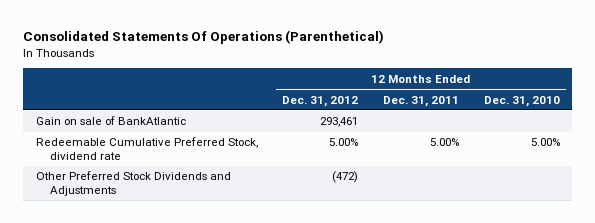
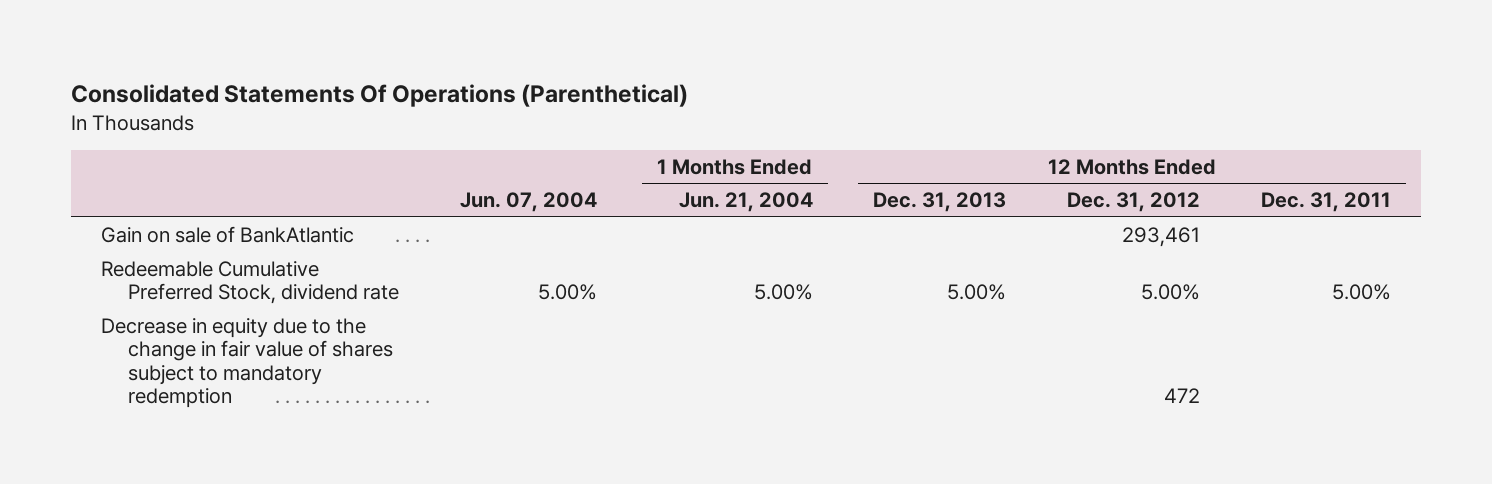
- | 12 Months Ended Dec. 31, 2012 | 12 Months Ended Dec. 31, 2011 | 12 Months Ended Dec. 31, 2010
+ | Jun. 07, 2004 | 1 Months Ended Jun. 21, 2004 | 12 Months Ended Dec. 31, 2013 | 12 Months Ended Dec. 31, 2012 | 12 Months Ended Dec. 31, 2011
- Other Preferred Stock Dividends and Adjustments | (472) | |
+ Decrease in equity due to the change in fair value of shares subject to mandatory redemption | | | | 472 |

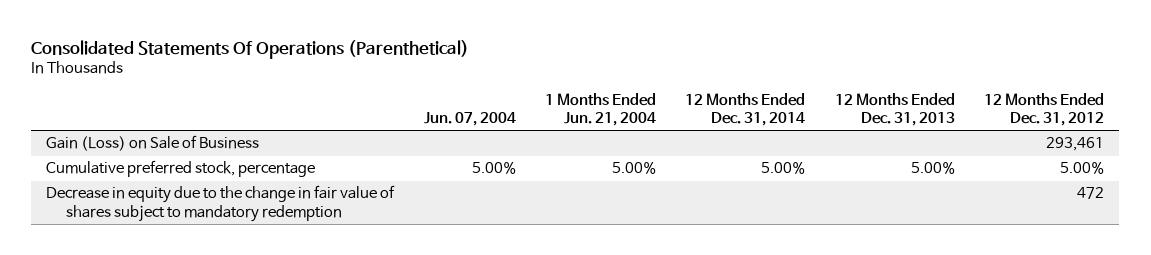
- | Jun. 07, 2004 | 1 Months Ended Jun. 21, 2004 | 12 Months Ended Dec. 31, 2013 | 12 Months Ended Dec. 31, 2012 | 12 Months Ended Dec. 31, 2011
+ | Jun. 07, 2004 | 1 Months Ended Jun. 21, 2004 | 12 Months Ended Dec. 31, 2014 | 12 Months Ended Dec. 31, 2013 | 12 Months Ended Dec. 31, 2012
- Gain on sale of BankAtlantic | | | | 293,461 |
- Redeemable Cumulative Preferred Stock, dividend rate | 5.00% | 5.00% | 5.00% | 5.00% | 5.00%
+ Gain (Loss) on Sale of Business | | | | | 293,461
+ Cumulative preferred stock, percentage | 5.00% | 5.00% | 5.00% | 5.00% | 5.00%

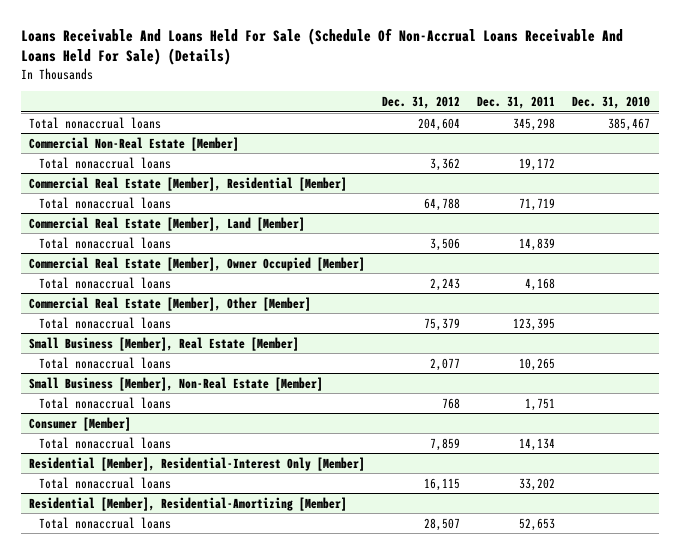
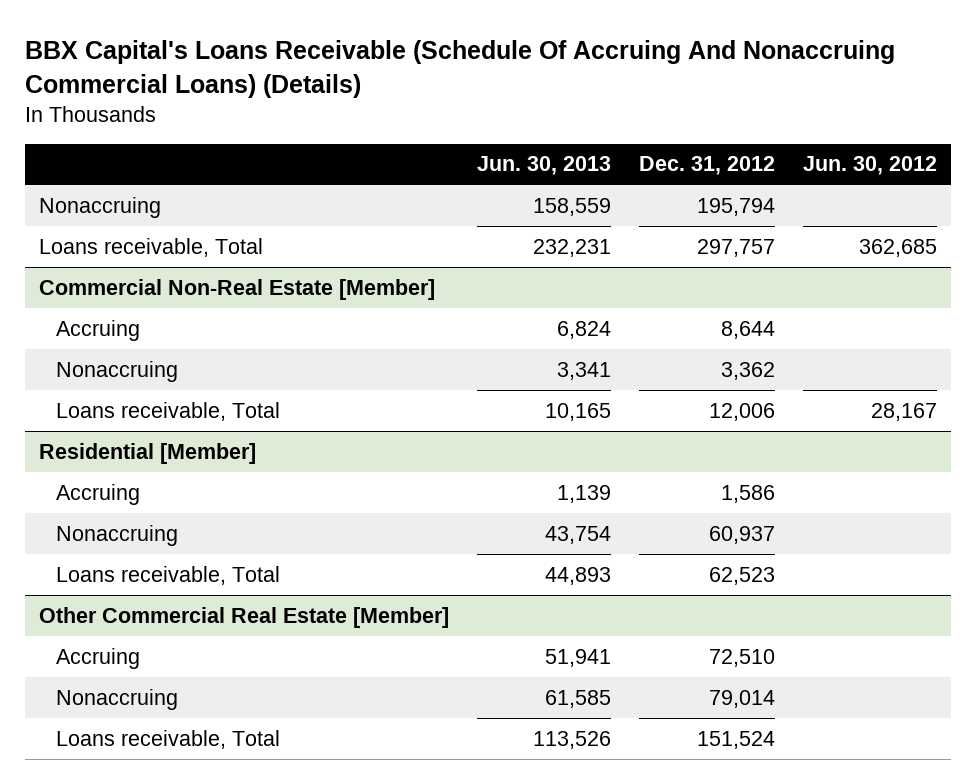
- Loans Receivable And Loans Held For Sale (Schedule Of Non-Accrual Loans Receivable And Loans Held For Sale) (Details)
+ BBX Capital's Loans Receivable (Schedule Of Accruing And Nonaccruing Commercial Loans) (Details)
- | Dec. 31, 2012 | Dec. 31, 2011 | Dec. 31, 2010
+ | Jun. 30, 2013 | Dec. 31, 2012 | Jun. 30, 2012
- Total nonaccrual loans | 204,604 | 345,298 | 385,467
+ Nonaccruing | 158,559 | 195,794 |
+ Loans receivable, Total | 232,231 | 297,757 | 362,685
@ Commercial Non-Real Estate [Member]
- Total nonaccrual loans | 3,362 | 19,172 |
- Commercial Real Estate [Member], Residential [Member]
- Total nonaccrual loans | 64,788 | 71,719 |
- Commercial Real Estate [Member], Land [Member]
- Total nonaccrual loans | 3,506 | 14,839 |
- Commercial Real Estate [Member], Owner Occupied [Member]
- Total nonaccrual loans | 2,243 | 4,168 |
- Commercial Real Estate [Member], Other [Member]
- Total nonaccrual loans | 75,379 | 123,395 |
- Small Business [Member], Real Estate [Member]
- Total nonaccrual loans | 2,077 | 10,265 |
- Small Business [Member], Non-Real Estate [Member]
- Total nonaccrual loans | 768 | 1,751 |
- Consumer [Member]
- Total nonaccrual loans | 7,859 | 14,134 |
- Residential [Member], Residential-Interest Only [Member]
- Total nonaccrual loans | 16,115 | 33,202 |
- Residential [Member], Residential-Amortizing [Member]
- Total nonaccrual loans | 28,507 | 52,653 |
@ Commercial Non-Real Estate [Member]
+ Accruing | 6,824 | 8,644 |
+ Nonaccruing | 3,341 | 3,362 |
+ Loans receivable, Total | 10,165 | 12,006 | 28,167
+ Residential [Member]
+ Accruing | 1,139 | 1,586 |
+ Nonaccruing | 43,754 | 60,937 |
+ Loans receivable, Total | 44,893 | 62,523 |
+ Other Commercial Real Estate [Member]
+ Accruing | 51,941 | 72,510 |
+ Nonaccruing | 61,585 | 79,014 |
+ Loans receivable, Total | 113,526 | 151,524 |

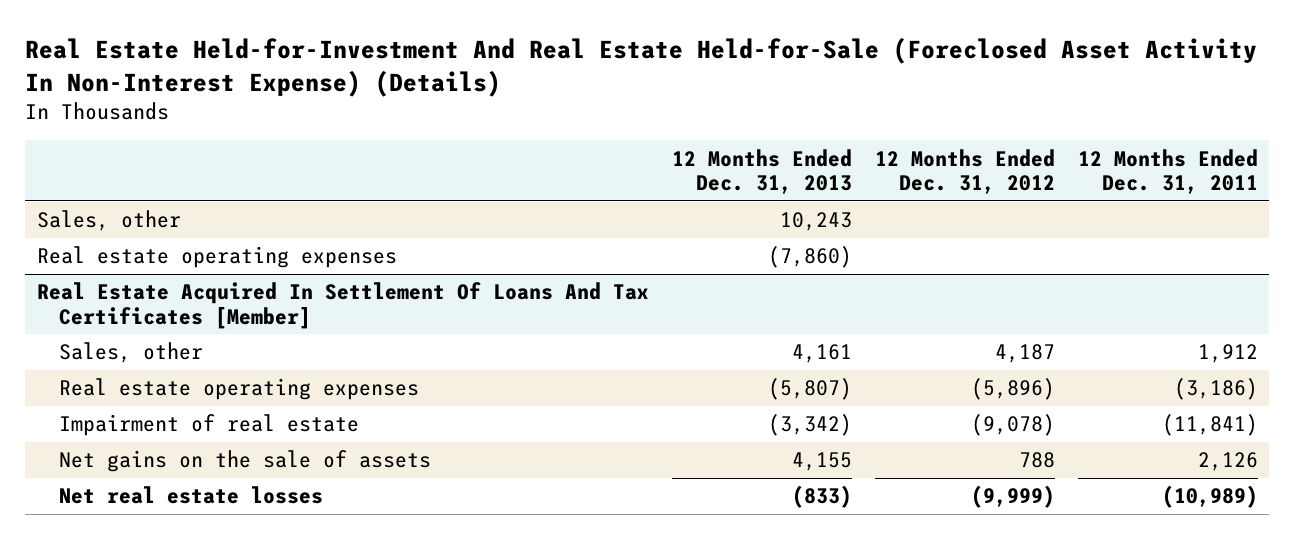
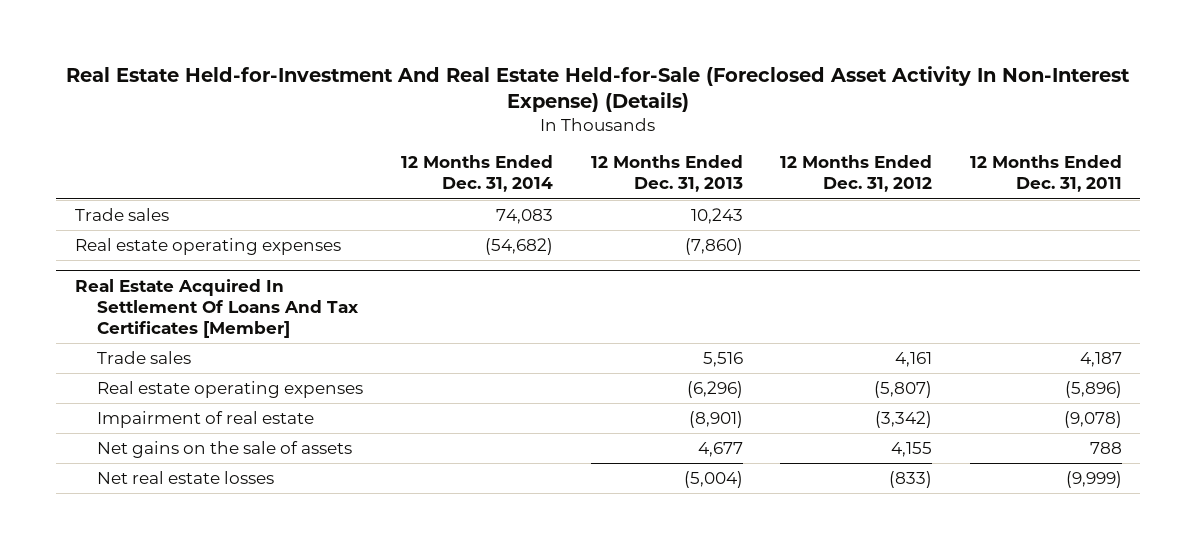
- | 12 Months Ended Dec. 31, 2013 | 12 Months Ended Dec. 31, 2012 | 12 Months Ended Dec. 31, 2011
+ | 12 Months Ended Dec. 31, 2014 | 12 Months Ended Dec. 31, 2013 | 12 Months Ended Dec. 31, 2012 | 12 Months Ended Dec. 31, 2011
- Sales, other | 10,243 | |
+ Trade sales | 74,083 | 10,243 | |
@ Real Estate Acquired In Settlement Of Loans And Tax Certificates [Member]
- Sales, other | 4,161 | 4,187 | 1,912
- Real estate operating expenses | (5,807) | (5,896) | (3,186)
- Impairment of real estate | (3,342) | (9,078) | (11,841)
- Net gains on the sale of assets | 4,155 | 788 | 2,126
- Net real estate losses | (833) | (9,999) | (10,989)
+ Trade sales | | 5,516 | 4,161 | 4,187
+ Real estate operating expenses | | (6,296) | (5,807) | (5,896)
+ Impairment of real estate | | (8,901) | (3,342) | (9,078)
+ Net gains on the sale of assets | | 4,677 | 4,155 | 788
+ Net real estate losses | | (5,004) | (833) | (9,999)

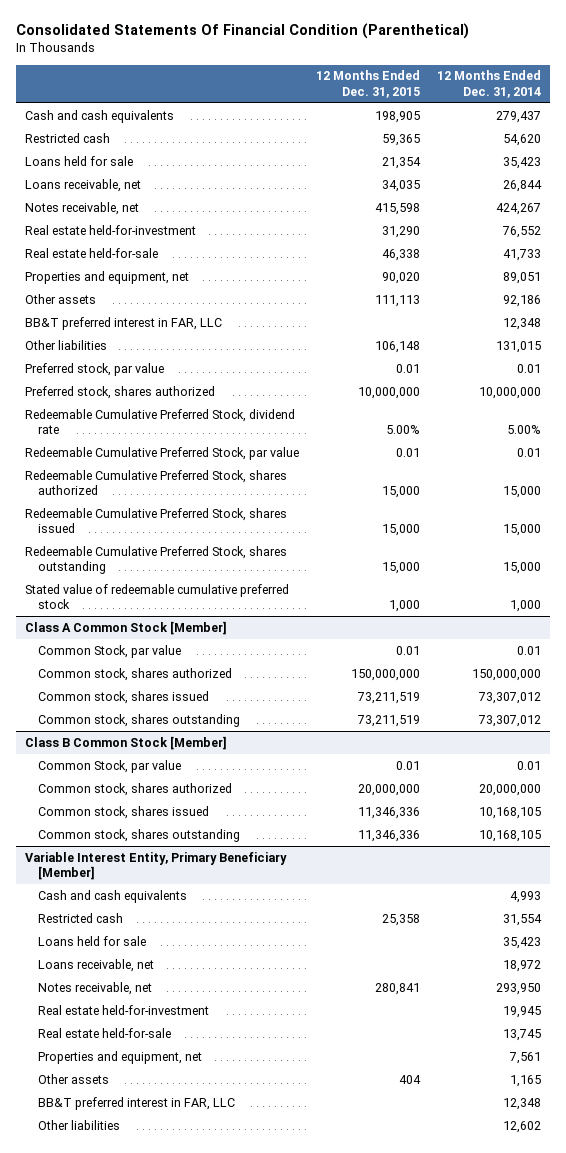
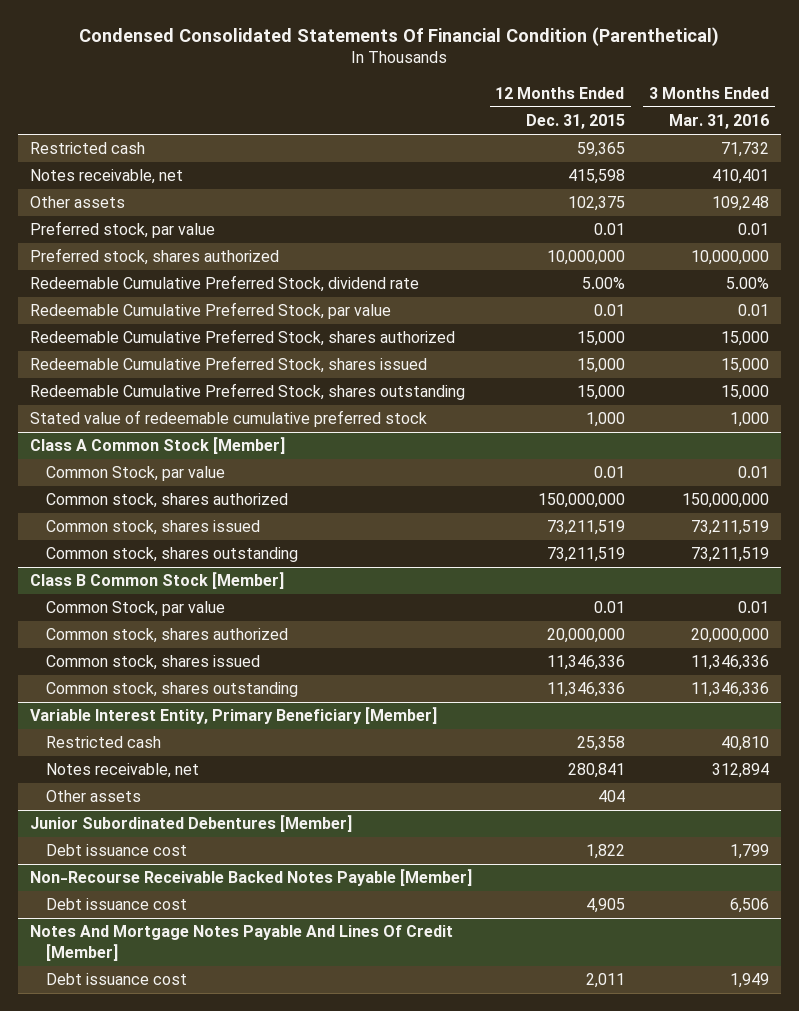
- Consolidated Statements Of Financial Condition (Parenthetical)
+ Condensed Consolidated Statements Of Financial Condition (Parenthetical)
- | 12 Months Ended Dec. 31, 2015 | 12 Months Ended Dec. 31, 2014
+ | 12 Months Ended Dec. 31, 2015 | 3 Months Ended Mar. 31, 2016
- Cash and cash equivalents | 198,905 | 279,437
- Loans held for sale | 21,354 | 35,423
- Loans receivable, net | 34,035 | 26,844
- Real estate held-for-investment | 31,290 | 76,552
- Real estate held-for-sale | 46,338 | 41,733
- Properties and equipment, net | 90,020 | 89,051
- Other assets | 111,113 | 92,186
- BB&T preferred interest in FAR, LLC | | 12,348
- Other liabilities | 106,148 | 131,015
+ Other assets | 102,375 | 109,248
@ Variable Interest Entity, Primary Beneficiary [Member]
- Cash and cash equivalents | | 4,993
- Loans held for sale | | 35,423
- Loans receivable, net | | 18,972
- Real estate held-for-investment | | 19,945
- Real estate held-for-sale | | 13,745
- Properties and equipment, net | | 7,561
- BB&T preferred interest in FAR, LLC | | 12,348
- Other liabilities | | 12,602
+ Junior Subordinated Debentures [Member]
+ Debt issuance cost | 1,822 | 1,799
+ Non-Recourse Receivable Backed Notes Payable [Member]
+ Debt issuance cost | 4,905 | 6,506
+ Notes And Mortgage Notes Payable And Lines Of Credit [Member]
+ Debt issuance cost | 2,011 | 1,949

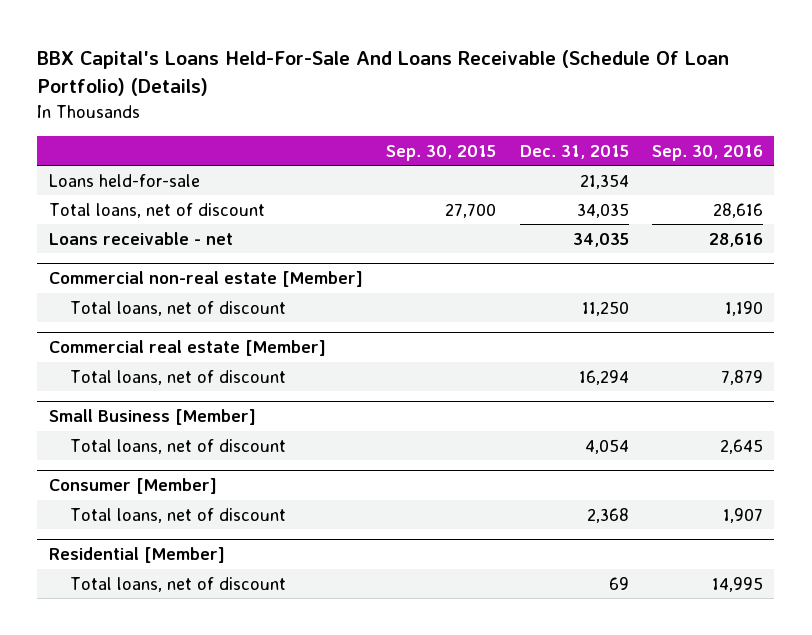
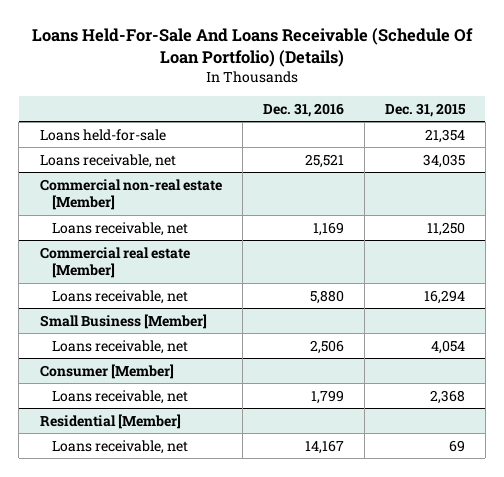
- BBX Capital's Loans Held-For-Sale And Loans Receivable (Schedule Of Loan Portfolio) (Details)
+ Loans Held-For-Sale And Loans Receivable (Schedule Of Loan Portfolio) (Details)
- | Sep. 30, 2015 | Dec. 31, 2015 | Sep. 30, 2016
+ | Dec. 31, 2016 | Dec. 31, 2015
- Total loans, net of discount | 27,700 | 34,035 | 28,616
- Loans receivable - net | | 34,035 | 28,616
+ Loans receivable, net | 25,521 | 34,035
@ Commercial non-real estate [Member]
- Total loans, net of discount | | 11,250 | 1,190
+ Loans receivable, net | 1,169 | 11,250
@ Commercial real estate [Member]
- Total loans, net of discount | | 16,294 | 7,879
+ Loans receivable, net | 5,880 | 16,294
@ Small Business [Member]
- Total loans, net of discount | | 4,054 | 2,645
+ Loans receivable, net | 2,506 | 4,054
@ Consumer [Member]
- Total loans, net of discount | | 2,368 | 1,907
+ Loans receivable, net | 1,799 | 2,368
@ Residential [Member]
- Total loans, net of discount | | 69 | 14,995
+ Loans receivable, net | 14,167 | 69

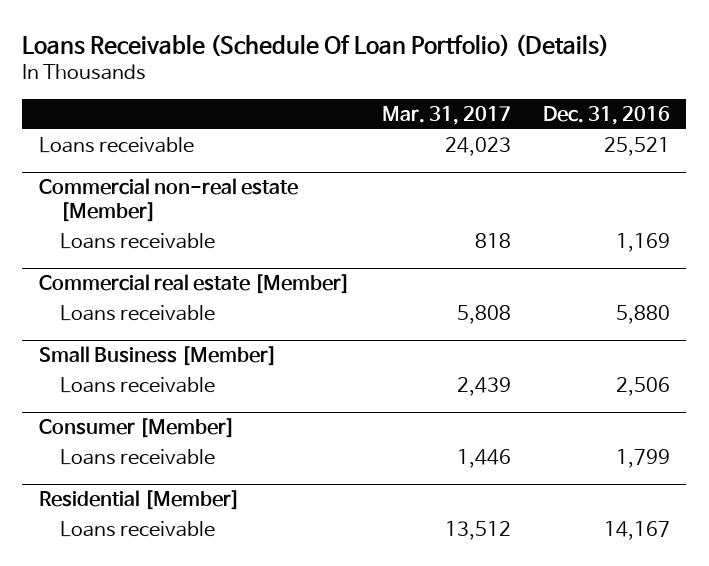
- Loans Held-For-Sale And Loans Receivable (Schedule Of Loan Portfolio) (Details)
+ Loans Receivable (Schedule Of Loan Portfolio) (Details)
- | Dec. 31, 2016 | Dec. 31, 2015
+ | Mar. 31, 2017 | Dec. 31, 2016
- Loans held-for-sale | | 21,354
- Loans receivable, net | 25,521 | 34,035
+ Loans receivable | 24,023 | 25,521
@ Commercial non-real estate [Member]
- Loans receivable, net | 1,169 | 11,250
+ Loans receivable | 818 | 1,169
@ Commercial real estate [Member]
- Loans receivable, net | 5,880 | 16,294
+ Loans receivable | 5,808 | 5,880
@ Small Business [Member]
- Loans receivable, net | 2,506 | 4,054
+ Loans receivable | 2,439 | 2,506
@ Consumer [Member]
- Loans receivable, net | 1,799 | 2,368
+ Loans receivable | 1,446 | 1,799
@ Residential [Member]
- Loans receivable, net | 14,167 | 69
+ Loans receivable | 13,512 | 14,167

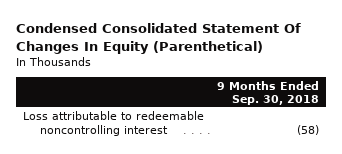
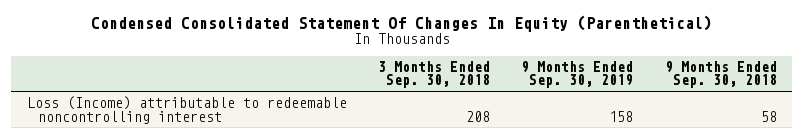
- | 9 Months Ended Sep. 30, 2018
+ | 3 Months Ended Sep. 30, 2018 | 9 Months Ended Sep. 30, 2019 | 9 Months Ended Sep. 30, 2018
- Loss attributable to redeemable noncontrolling interest | (58)
+ Loss (Income) attributable to redeemable noncontrolling interest | 208 | 158 | 58

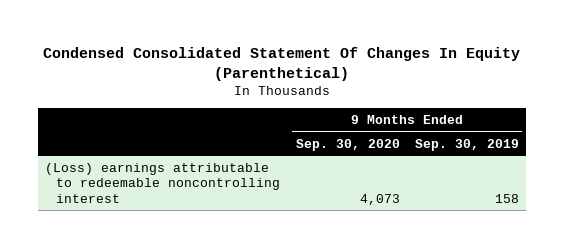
- | 3 Months Ended Sep. 30, 2018 | 9 Months Ended Sep. 30, 2019 | 9 Months Ended Sep. 30, 2018
+ | 9 Months Ended Sep. 30, 2020 | 9 Months Ended Sep. 30, 2019
- Loss (Income) attributable to redeemable noncontrolling interest | 208 | 158 | 58
+ (Loss) earnings attributable to redeemable noncontrolling interest | 4,073 | 158

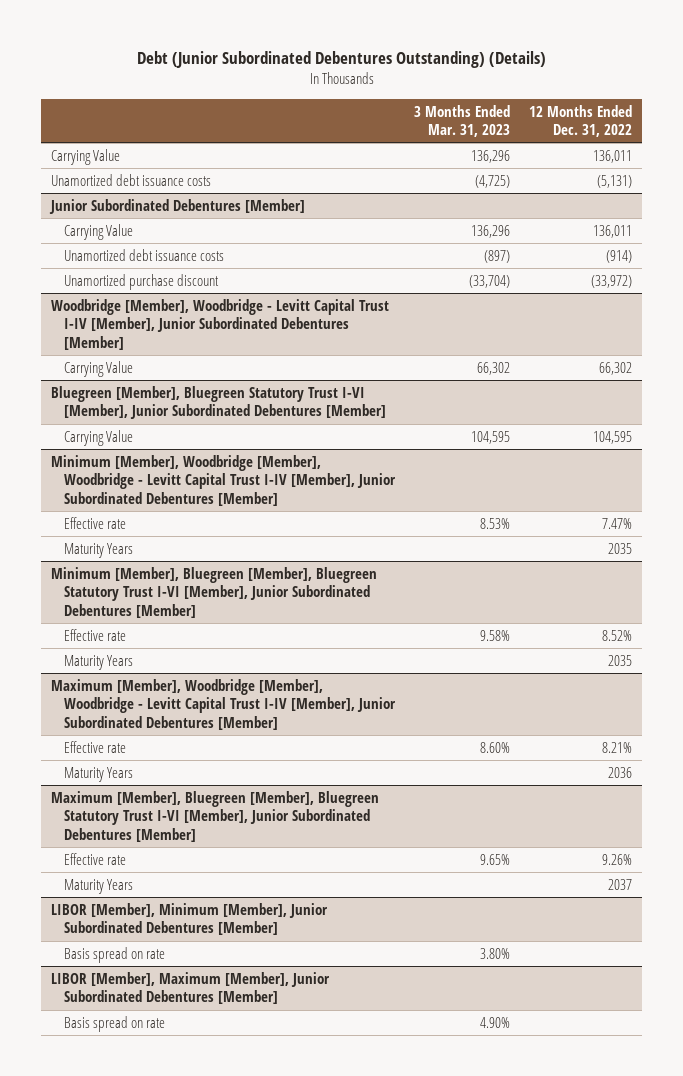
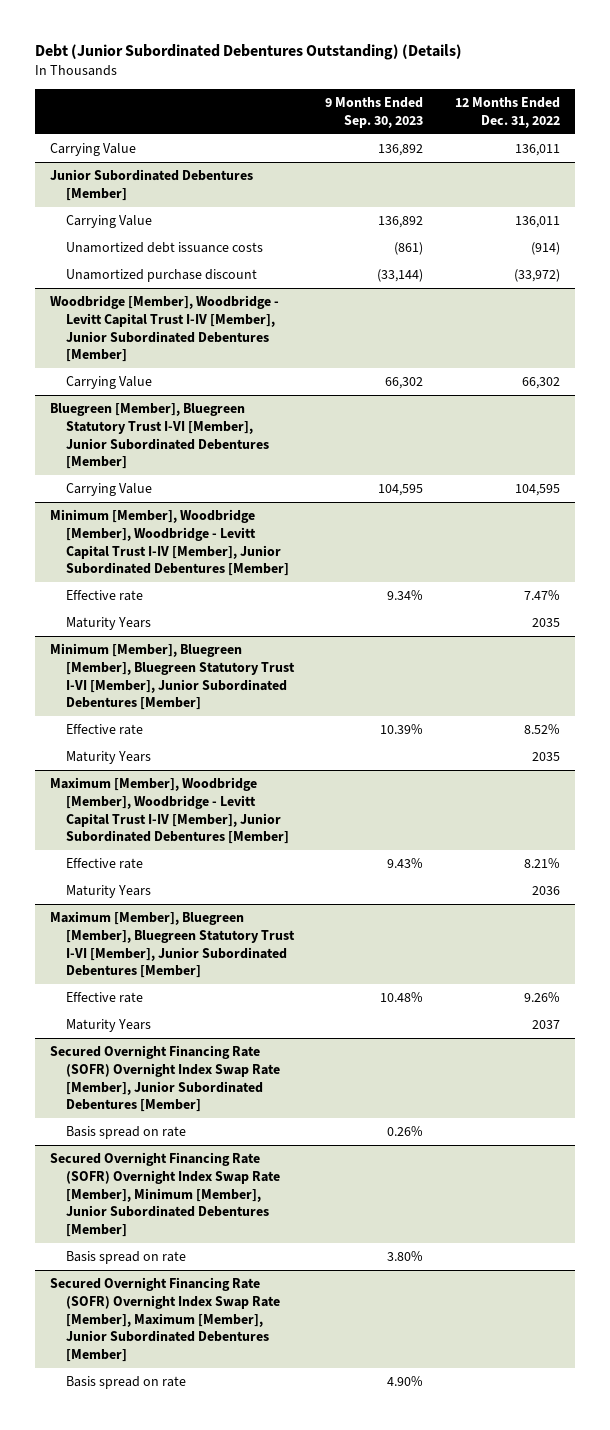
- | 3 Months Ended Mar. 31, 2023 | 12 Months Ended Dec. 31, 2022
+ | 9 Months Ended Sep. 30, 2023 | 12 Months Ended Dec. 31, 2022
- Unamortized debt issuance costs | (4,725) | (5,131)
- LIBOR [Member], Minimum [Member], Junior Subordinated Debentures [Member]
+ Secured Overnight Financing Rate (SOFR) Overnight Index Swap Rate [Member], Junior Subordinated Debentures [Member]
- LIBOR [Member], Maximum [Member], Junior Subordinated Debentures [Member]
+ Secured Overnight Financing Rate (SOFR) Overnight Index Swap Rate [Member], Minimum [Member], Junior Subordinated Debentures [Member]
+ Secured Overnight Financing Rate (SOFR) Overnight Index Swap Rate [Member], Maximum [Member], Junior Subordinated Debentures [Member]
+ Basis spread on rate | 4.90% |

